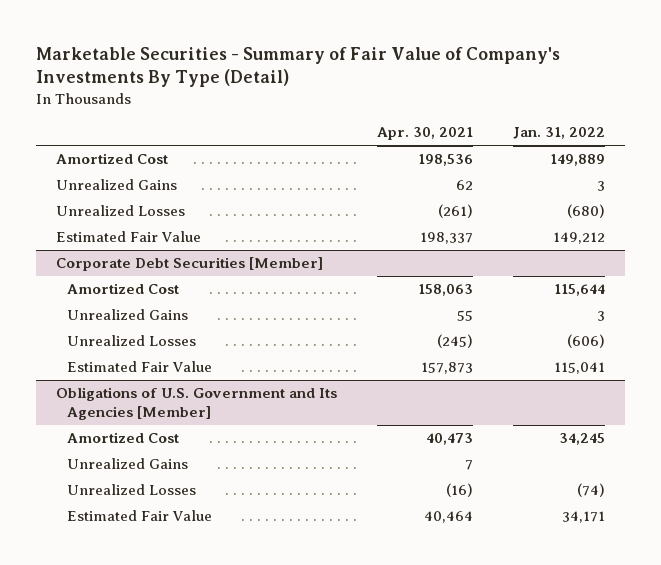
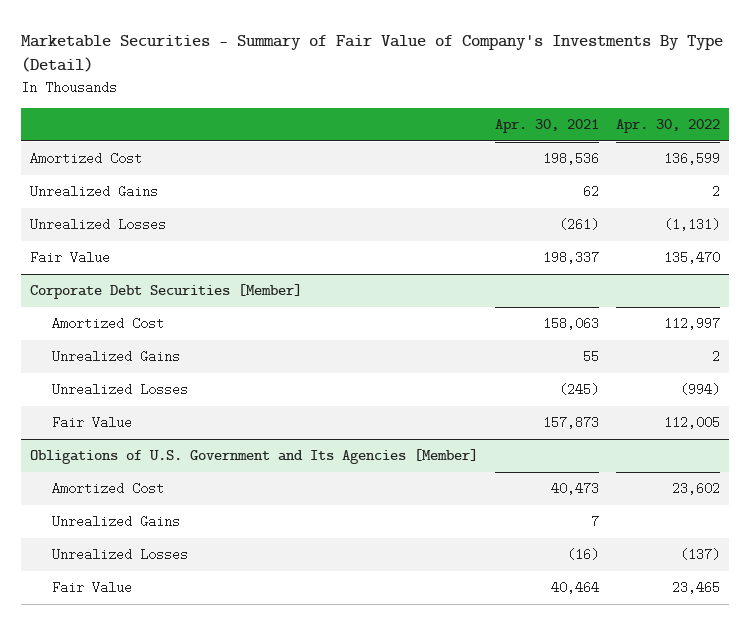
- | Apr. 30, 2021 | Jan. 31, 2022
+ | Apr. 30, 2021 | Apr. 30, 2022
- Estimated Fair Value | 198,337 | 149,212
+ Fair Value | 198,337 | 135,470
@ Corporate Debt Securities [Member]
- Estimated Fair Value | 157,873 | 115,041
+ Fair Value | 157,873 | 112,005
@ Obligations of U.S. Government and Its Agencies [Member]
- Estimated Fair Value | 40,464 | 34,171
+ Fair Value | 40,464 | 23,465

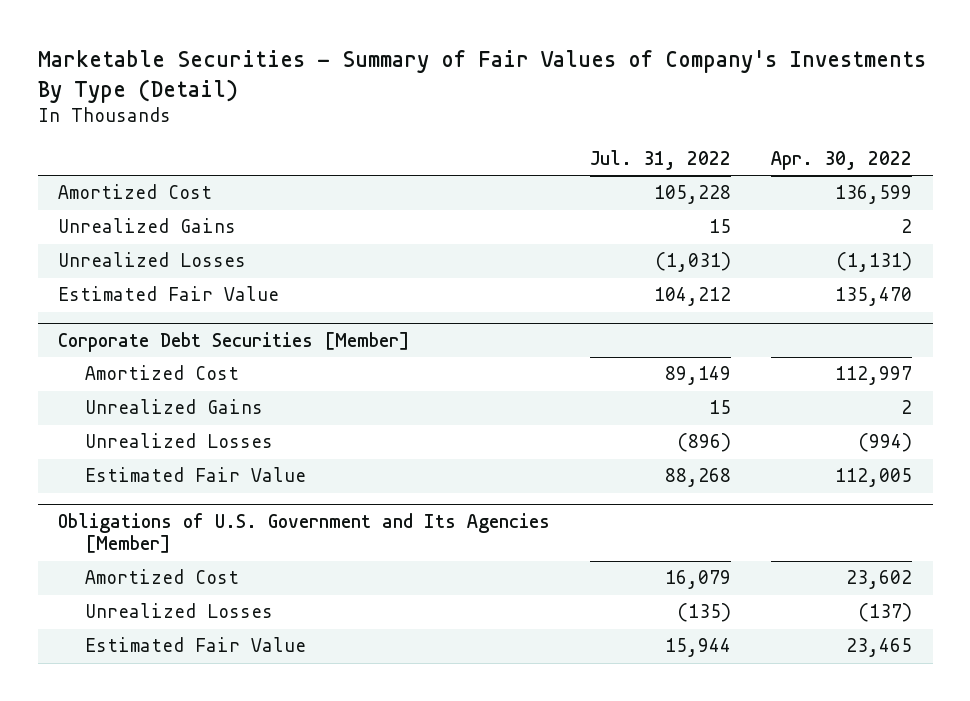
- Marketable Securities - Summary of Fair Value of Company's Investments By Type (Detail)
+ Marketable Securities - Summary of Fair Values of Company's Investments By Type (Detail)
- | Apr. 30, 2021 | Apr. 30, 2022
+ | Jul. 31, 2022 | Apr. 30, 2022
- Fair Value | 198,337 | 135,470
+ Estimated Fair Value | 104,212 | 135,470
@ Corporate Debt Securities [Member]
- Fair Value | 157,873 | 112,005
+ Estimated Fair Value | 88,268 | 112,005
@ Obligations of U.S. Government and Its Agencies [Member]
- Unrealized Gains | 7 |
- Fair Value | 40,464 | 23,465
+ Estimated Fair Value | 15,944 | 23,465

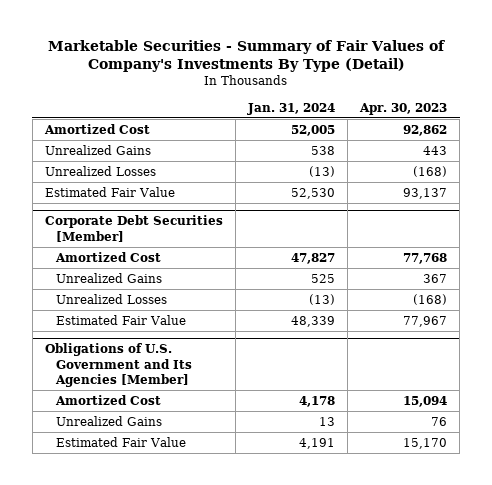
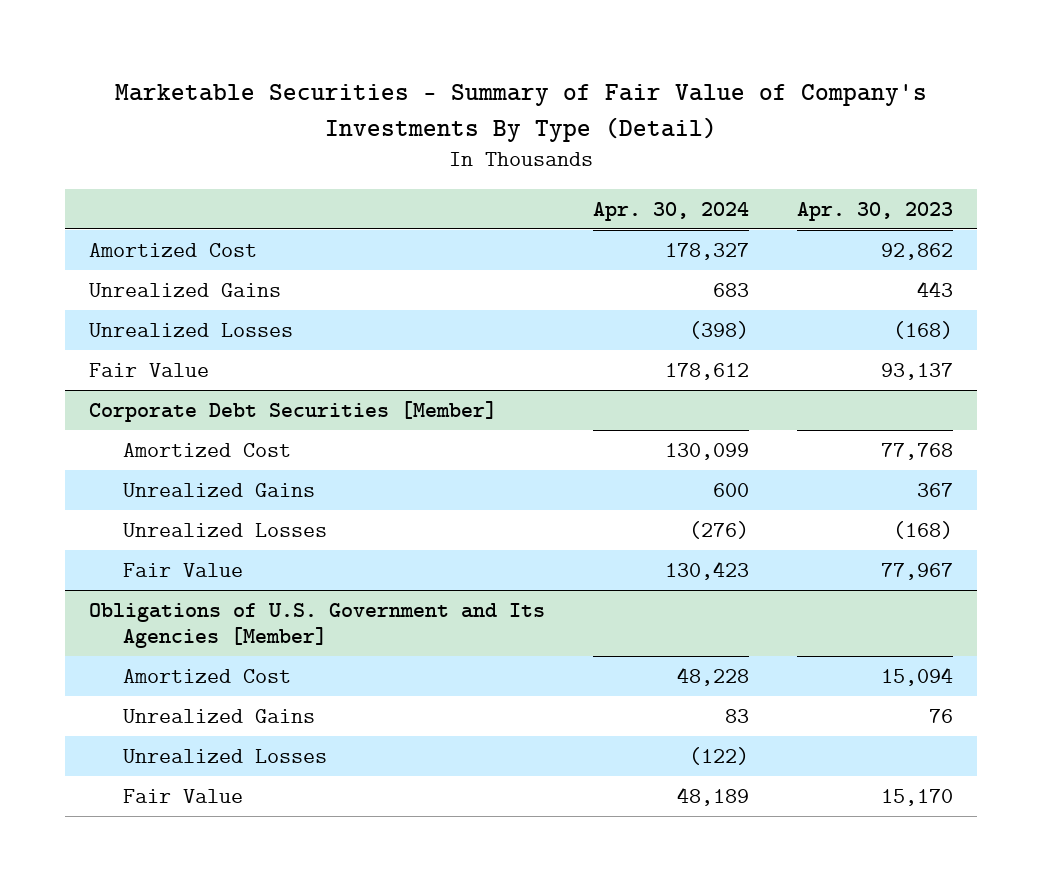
- Marketable Securities - Summary of Fair Values of Company's Investments By Type (Detail)
+ Marketable Securities - Summary of Fair Value of Company's Investments By Type (Detail)
- | Jan. 31, 2024 | Apr. 30, 2023
+ | Apr. 30, 2024 | Apr. 30, 2023
- Estimated Fair Value | 52,530 | 93,137
+ Fair Value | 178,612 | 93,137
@ Corporate Debt Securities [Member]
- Estimated Fair Value | 48,339 | 77,967
+ Fair Value | 130,423 | 77,967
@ Obligations of U.S. Government and Its Agencies [Member]
- Estimated Fair Value | 4,191 | 15,170
+ Unrealized Losses | (122) |
+ Fair Value | 48,189 | 15,170

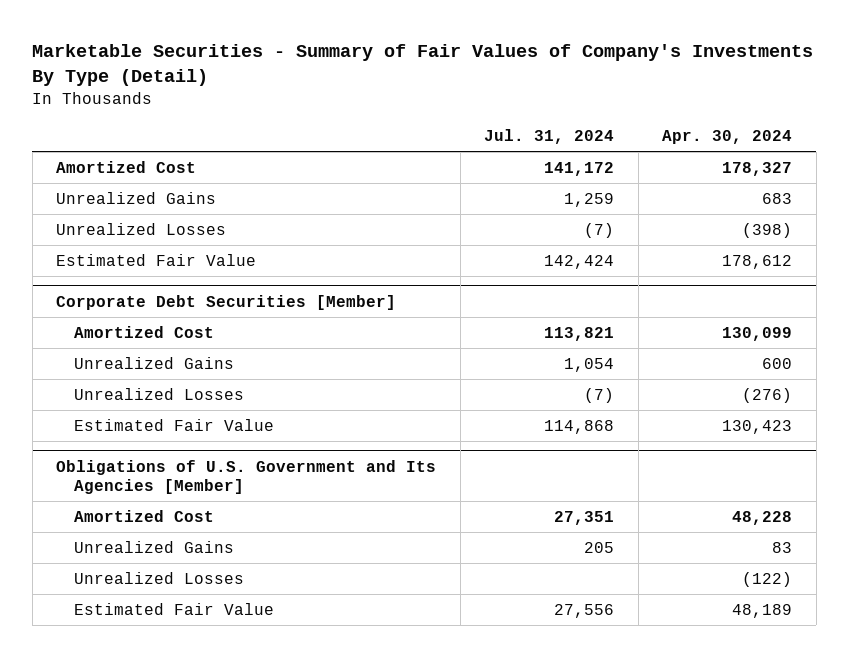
- Marketable Securities - Summary of Fair Value of Company's Investments By Type (Detail)
+ Marketable Securities - Summary of Fair Values of Company's Investments By Type (Detail)
- | Apr. 30, 2024 | Apr. 30, 2023
+ | Jul. 31, 2024 | Apr. 30, 2024
- Fair Value | 178,612 | 93,137
+ Estimated Fair Value | 142,424 | 178,612
@ Corporate Debt Securities [Member]
- Fair Value | 130,423 | 77,967
+ Estimated Fair Value | 114,868 | 130,423
@ Obligations of U.S. Government and Its Agencies [Member]
- Fair Value | 48,189 | 15,170
+ Estimated Fair Value | 27,556 | 48,189

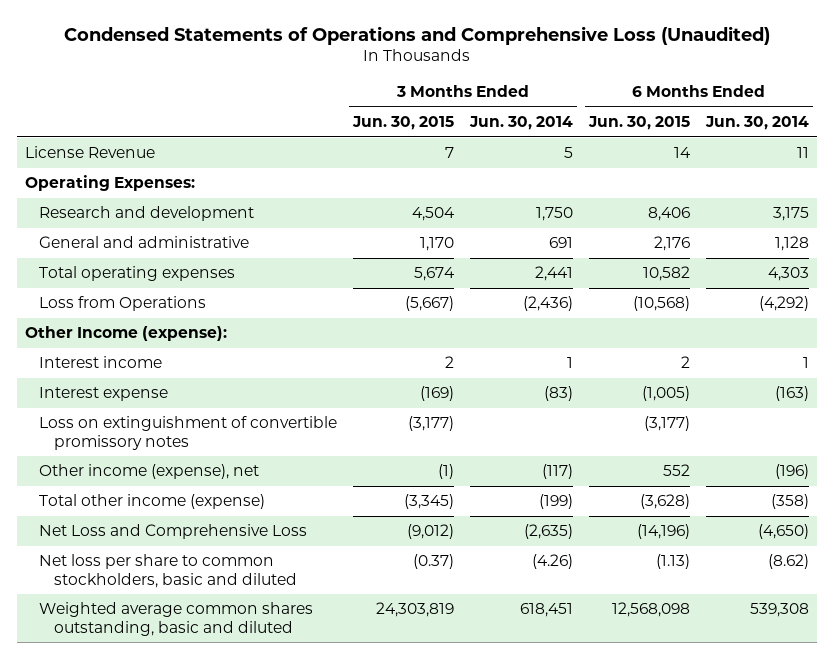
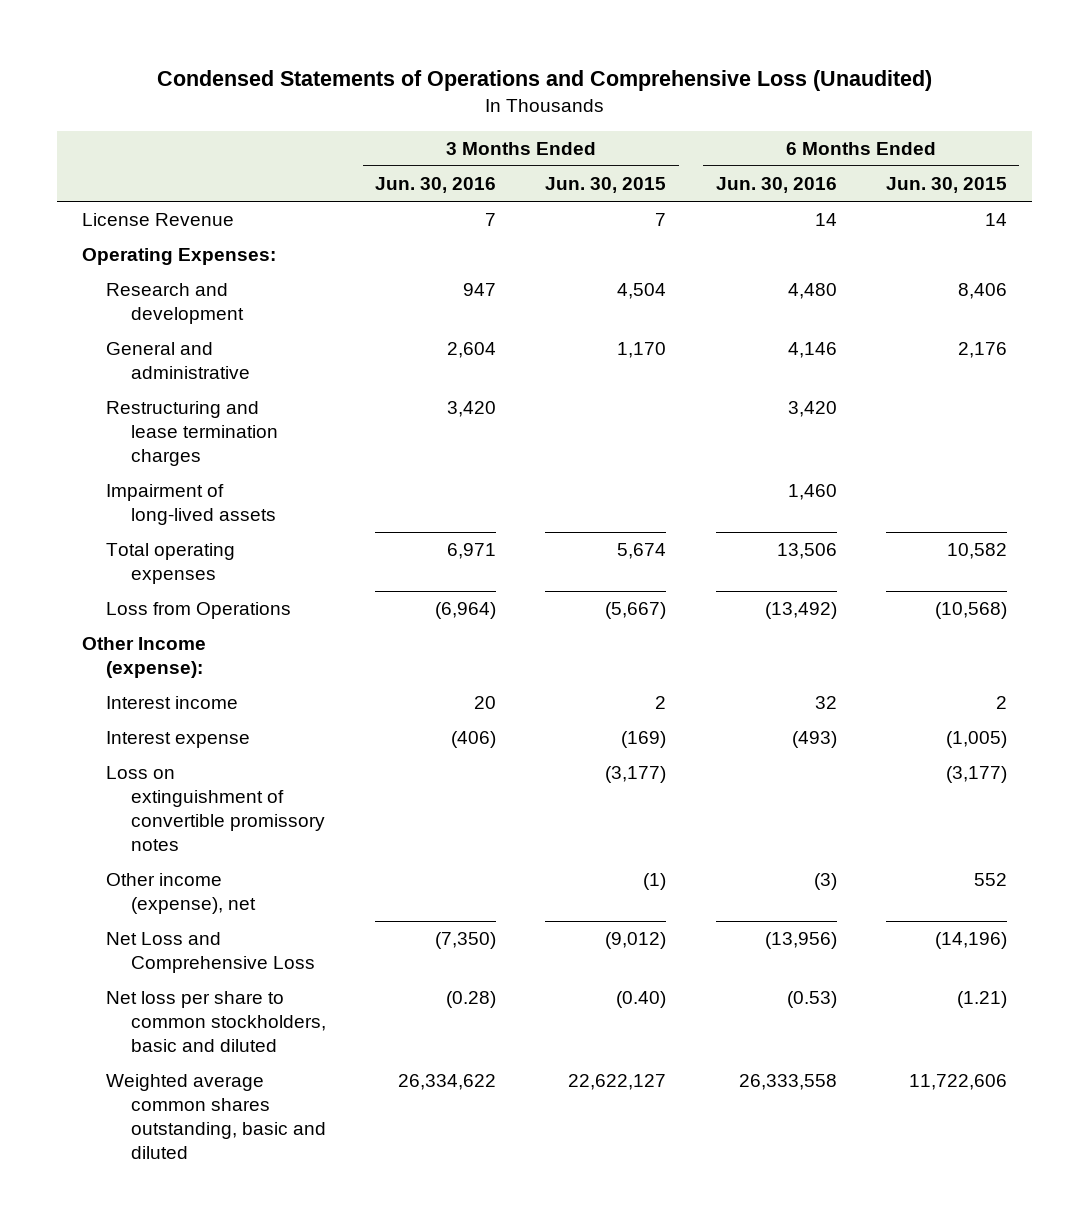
- | 3 Months Ended Jun. 30, 2015 | 3 Months Ended Jun. 30, 2014 | 6 Months Ended Jun. 30, 2015 | 6 Months Ended Jun. 30, 2014
+ | 3 Months Ended Jun. 30, 2016 | 3 Months Ended Jun. 30, 2015 | 6 Months Ended Jun. 30, 2016 | 6 Months Ended Jun. 30, 2015
+ Restructuring and lease termination charges | 3,420 | | 3,420 |
+ Impairment of long-lived assets | | | 1,460 |
- Total other income (expense) | (3,345) | (199) | (3,628) | (358)
- Net loss per share to common stockholders, basic and diluted | (0.37) | (4.26) | (1.13) | (8.62)
- Weighted average common shares outstanding, basic and diluted | 24,303,819 | 618,451 | 12,568,098 | 539,308
+ Net loss per share to common stockholders, basic and diluted | (0.28) | (0.40) | (0.53) | (1.21)
+ Weighted average common shares outstanding, basic and diluted | 26,334,622 | 22,622,127 | 26,333,558 | 11,722,606

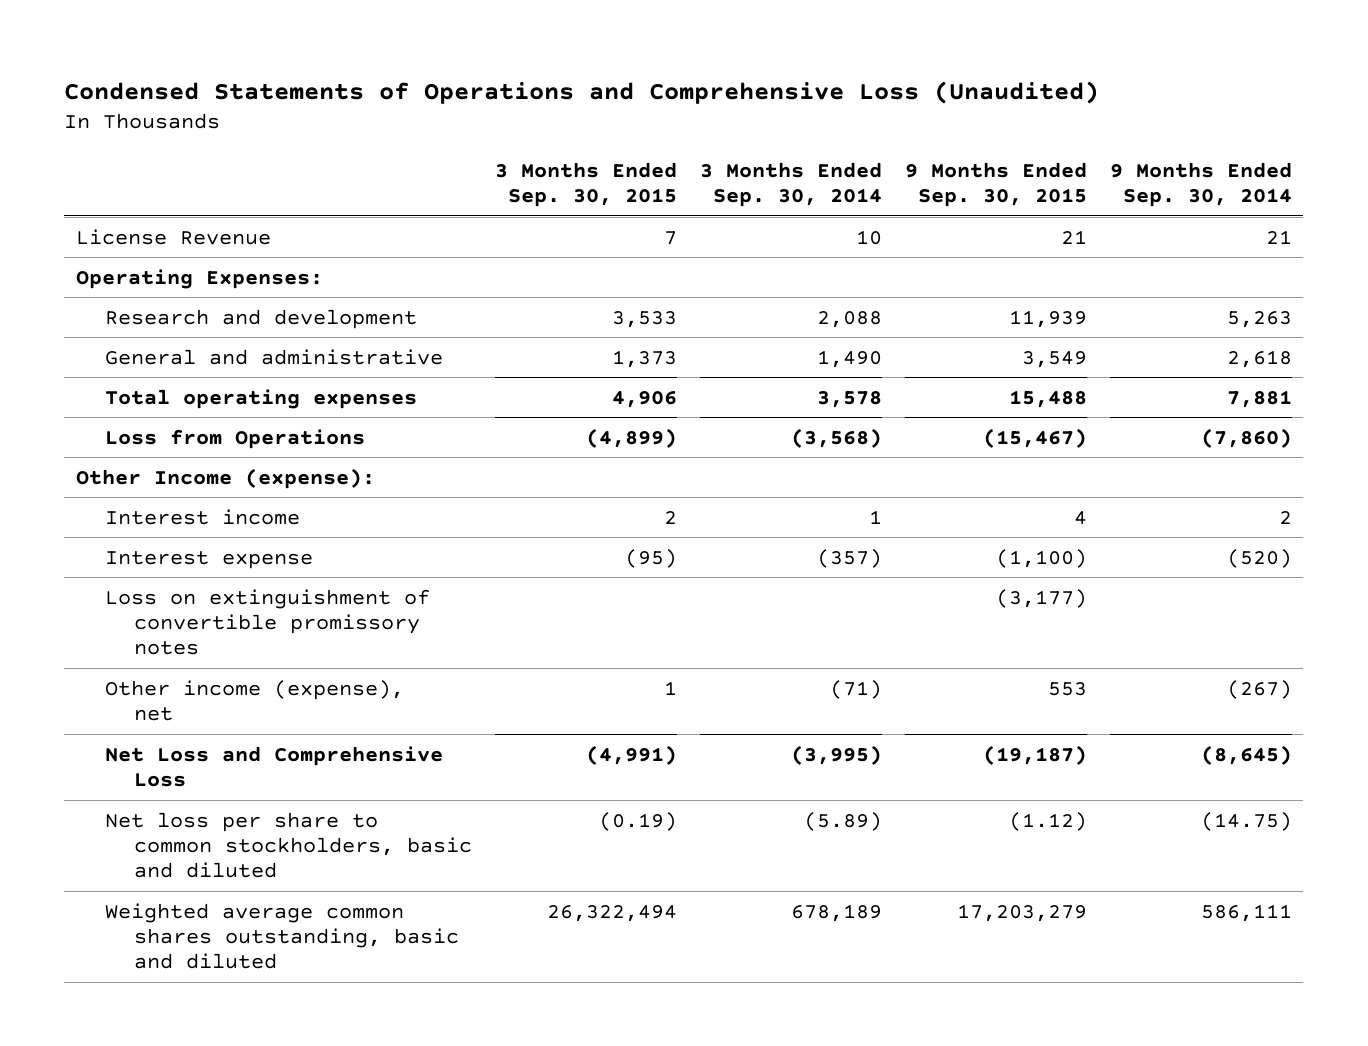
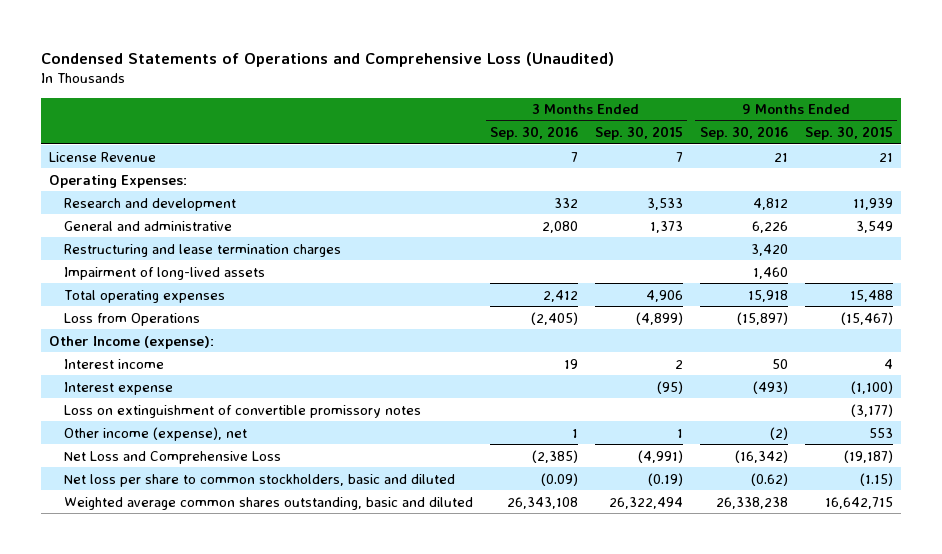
- | 3 Months Ended Sep. 30, 2015 | 3 Months Ended Sep. 30, 2014 | 9 Months Ended Sep. 30, 2015 | 9 Months Ended Sep. 30, 2014
+ | 3 Months Ended Sep. 30, 2016 | 3 Months Ended Sep. 30, 2015 | 9 Months Ended Sep. 30, 2016 | 9 Months Ended Sep. 30, 2015
+ Restructuring and lease termination charges | | | 3,420 |
+ Impairment of long-lived assets | | | 1,460 |
- Net loss per share to common stockholders, basic and diluted | (0.19) | (5.89) | (1.12) | (14.75)
- Weighted average common shares outstanding, basic and diluted | 26,322,494 | 678,189 | 17,203,279 | 586,111
+ Net loss per share to common stockholders, basic and diluted | (0.09) | (0.19) | (0.62) | (1.15)
+ Weighted average common shares outstanding, basic and diluted | 26,343,108 | 26,322,494 | 26,338,238 | 16,642,715

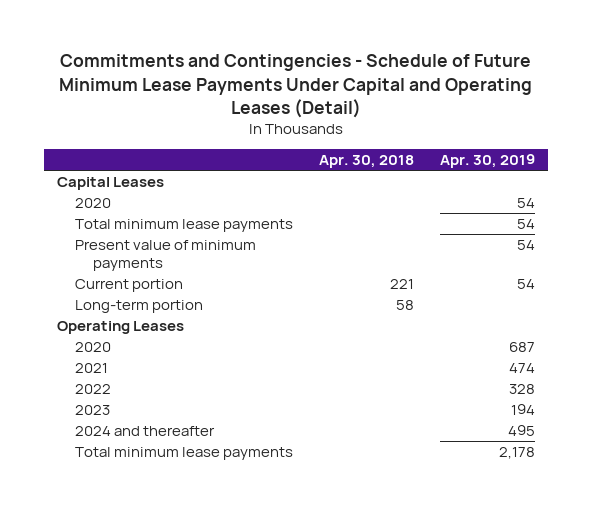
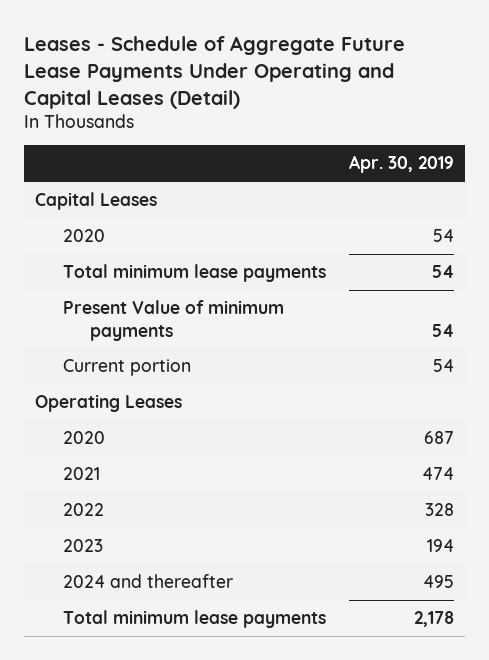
- Commitments and Contingencies - Schedule of Future Minimum Lease Payments Under Capital and Operating Leases (Detail)
+ Leases - Schedule of Aggregate Future Lease Payments Under Operating and Capital Leases (Detail)
- | Apr. 30, 2018 | Apr. 30, 2019
+ | Apr. 30, 2019
- Present value of minimum payments | | 54
+ Present Value of minimum payments | 54
- Long-term portion | 58 |

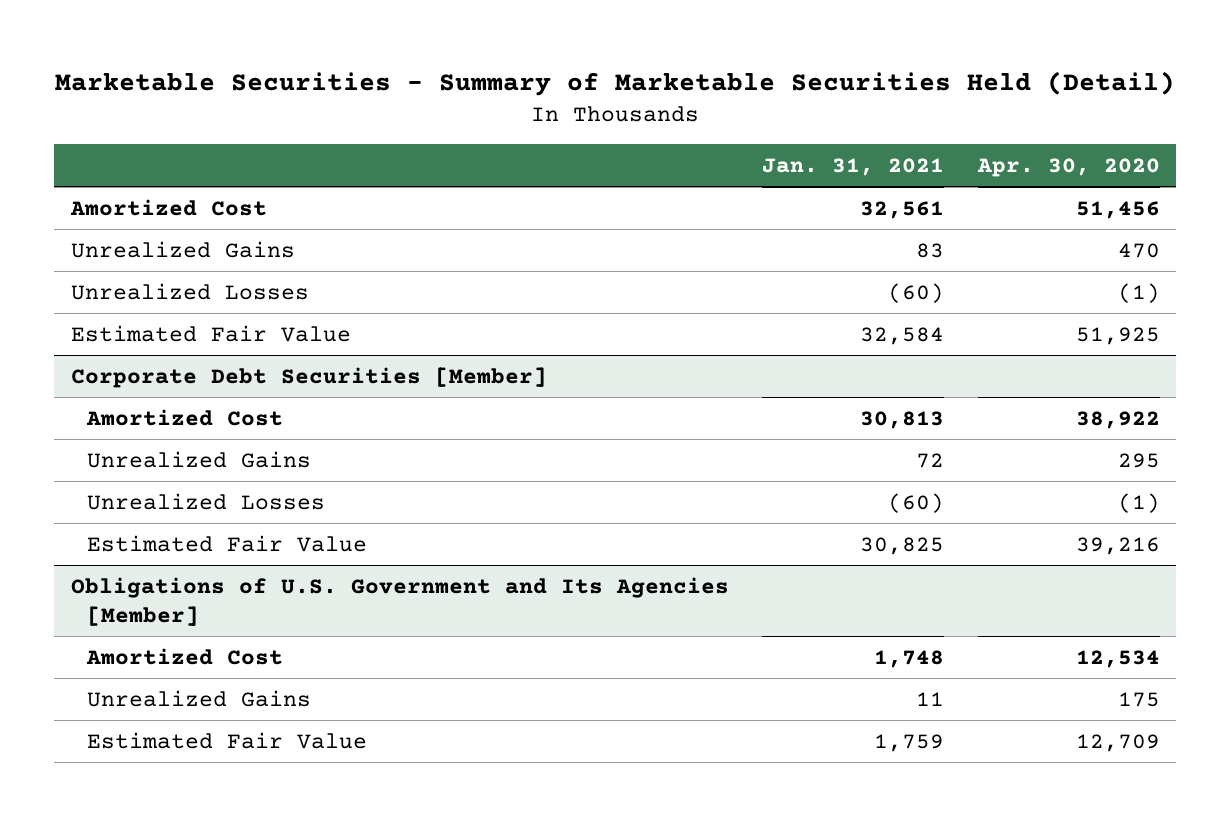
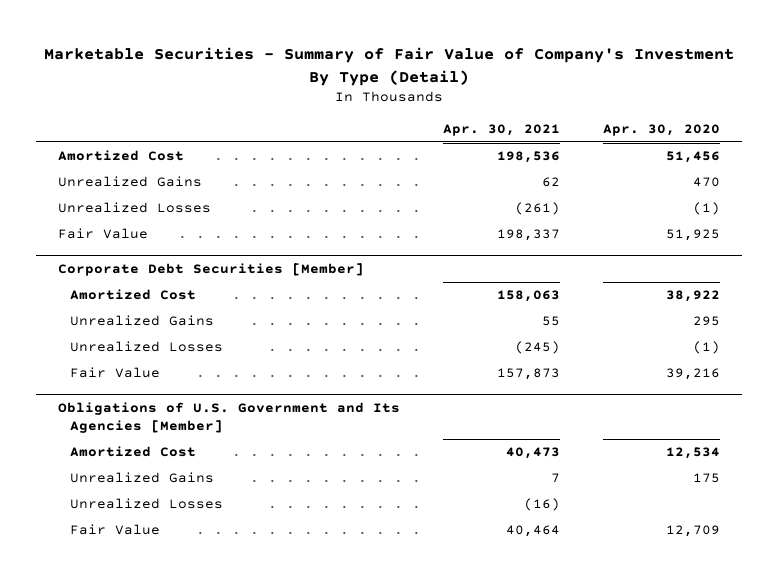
- Marketable Securities - Summary of Marketable Securities Held (Detail)
+ Marketable Securities - Summary of Fair Value of Company's Investment By Type (Detail)
- | Jan. 31, 2021 | Apr. 30, 2020
+ | Apr. 30, 2021 | Apr. 30, 2020
- Estimated Fair Value | 32,584 | 51,925
+ Fair Value | 198,337 | 51,925
@ Corporate Debt Securities [Member]
- Estimated Fair Value | 30,825 | 39,216
+ Fair Value | 157,873 | 39,216
@ Obligations of U.S. Government and Its Agencies [Member]
- Estimated Fair Value | 1,759 | 12,709
+ Unrealized Losses | (16) |
+ Fair Value | 40,464 | 12,709

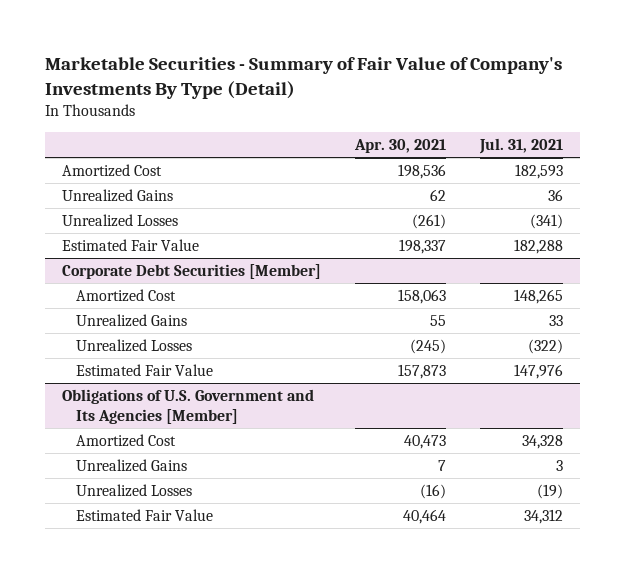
- Marketable Securities - Summary of Fair Value of Company's Investment By Type (Detail)
+ Marketable Securities - Summary of Fair Value of Company's Investments By Type (Detail)
- | Apr. 30, 2021 | Apr. 30, 2020
+ | Apr. 30, 2021 | Jul. 31, 2021
- Fair Value | 198,337 | 51,925
+ Estimated Fair Value | 198,337 | 182,288
@ Corporate Debt Securities [Member]
- Fair Value | 157,873 | 39,216
+ Estimated Fair Value | 157,873 | 147,976
@ Obligations of U.S. Government and Its Agencies [Member]
- Fair Value | 40,464 | 12,709
+ Estimated Fair Value | 40,464 | 34,312

